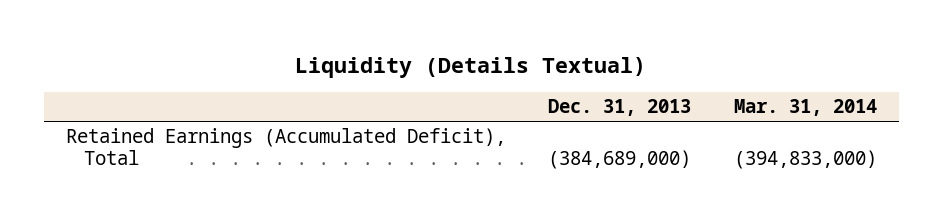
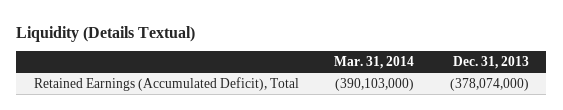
- | Dec. 31, 2013 | Mar. 31, 2014
+ | Mar. 31, 2014 | Dec. 31, 2013
- Retained Earnings (Accumulated Deficit), Total | (384,689,000) | (394,833,000)
+ Retained Earnings (Accumulated Deficit), Total | (390,103,000) | (378,074,000)

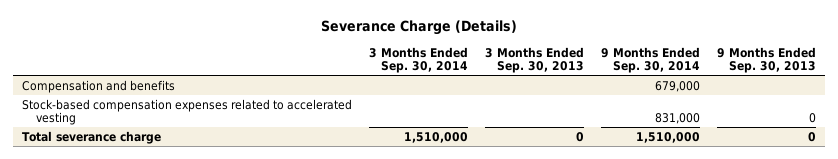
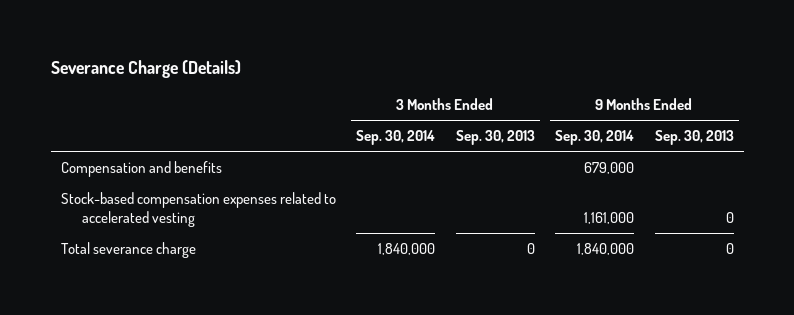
- Stock-based compensation expenses related to accelerated vesting | | | 831,000 | 0
- Total severance charge | 1,510,000 | 0 | 1,510,000 | 0
+ Stock-based compensation expenses related to accelerated vesting | | | 1,161,000 | 0
+ Total severance charge | 1,840,000 | 0 | 1,840,000 | 0

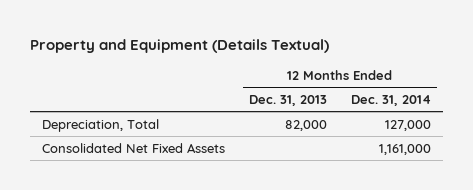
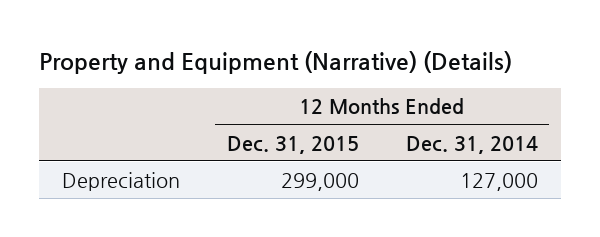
- Property and Equipment (Details Textual)
+ Property and Equipment (Narrative) (Details)
- | 12 Months Ended Dec. 31, 2013 | 12 Months Ended Dec. 31, 2014
+ | 12 Months Ended Dec. 31, 2015 | 12 Months Ended Dec. 31, 2014
- Depreciation, Total | 82,000 | 127,000
- Consolidated Net Fixed Assets | | 1,161,000
+ Depreciation | 299,000 | 127,000

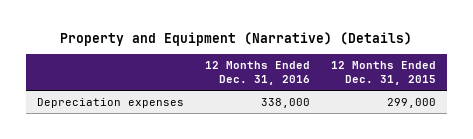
- | 12 Months Ended Dec. 31, 2015 | 12 Months Ended Dec. 31, 2014
+ | 12 Months Ended Dec. 31, 2016 | 12 Months Ended Dec. 31, 2015
- Depreciation | 299,000 | 127,000
+ Depreciation expenses | 338,000 | 299,000

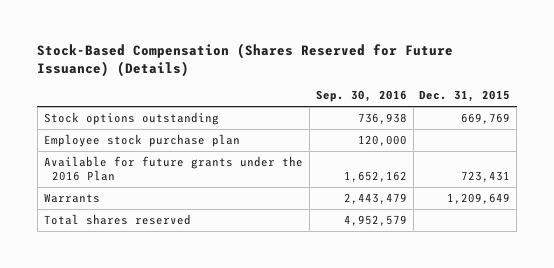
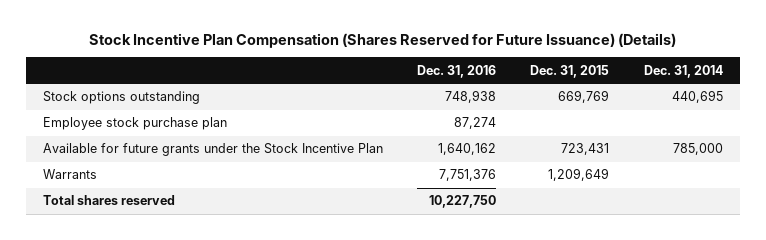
- Stock-Based Compensation (Shares Reserved for Future Issuance) (Details)
+ Stock Incentive Plan Compensation (Shares Reserved for Future Issuance) (Details)
- | Sep. 30, 2016 | Dec. 31, 2015
+ | Dec. 31, 2016 | Dec. 31, 2015 | Dec. 31, 2014
- Available for future grants under the 2016 Plan | 1,652,162 | 723,431
+ Available for future grants under the Stock Incentive Plan | 1,640,162 | 723,431 | 785,000

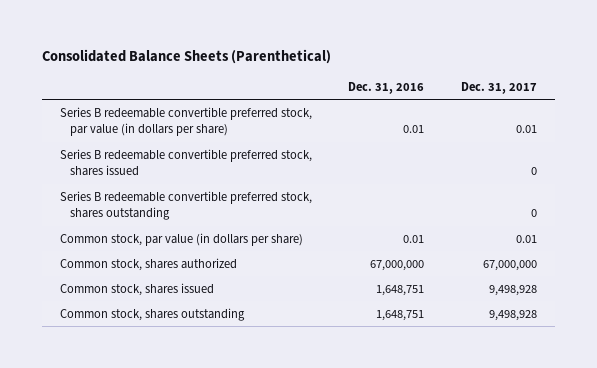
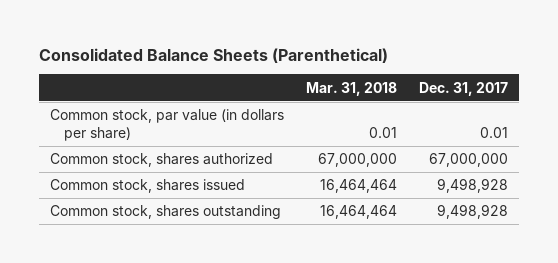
- | Dec. 31, 2016 | Dec. 31, 2017
+ | Mar. 31, 2018 | Dec. 31, 2017
- Series B redeemable convertible preferred stock, par value (in dollars per share) | 0.01 | 0.01
- Series B redeemable convertible preferred stock, shares issued | | 0
- Series B redeemable convertible preferred stock, shares outstanding | | 0

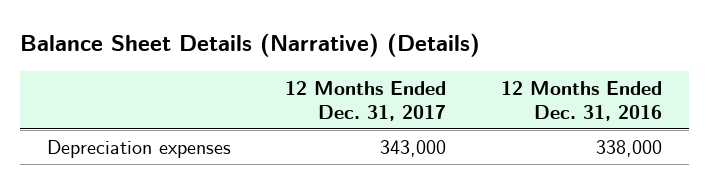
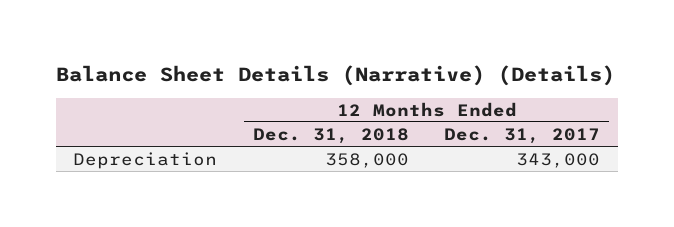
- | 12 Months Ended Dec. 31, 2017 | 12 Months Ended Dec. 31, 2016
+ | 12 Months Ended Dec. 31, 2018 | 12 Months Ended Dec. 31, 2017
- Depreciation expenses | 343,000 | 338,000
+ Depreciation | 358,000 | 343,000

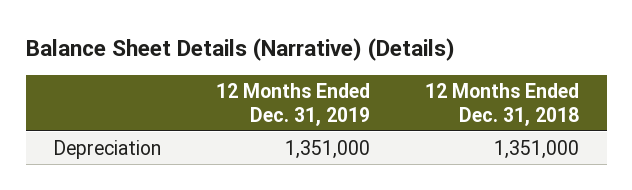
- | 12 Months Ended Dec. 31, 2018 | 12 Months Ended Dec. 31, 2017
+ | 12 Months Ended Dec. 31, 2019 | 12 Months Ended Dec. 31, 2018
- Depreciation | 358,000 | 343,000
+ Depreciation | 1,351,000 | 1,351,000

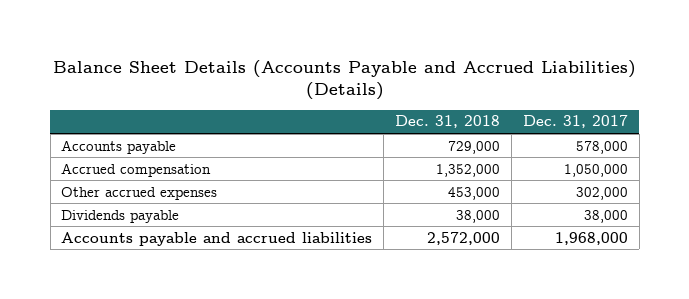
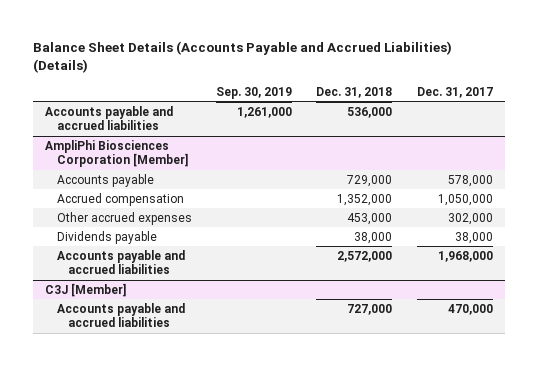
- | Dec. 31, 2018 | Dec. 31, 2017
+ | Sep. 30, 2019 | Dec. 31, 2018 | Dec. 31, 2017
+ Accounts payable and accrued liabilities | 1,261,000 | 536,000 |
+ AmpliPhi Biosciences Corporation [Member]
+ C3J [Member]
+ Accounts payable and accrued liabilities | | 727,000 | 470,000

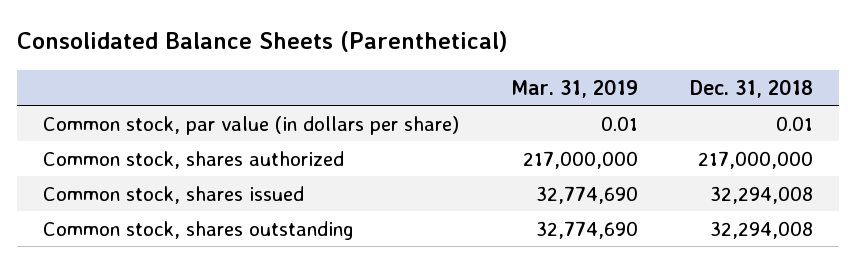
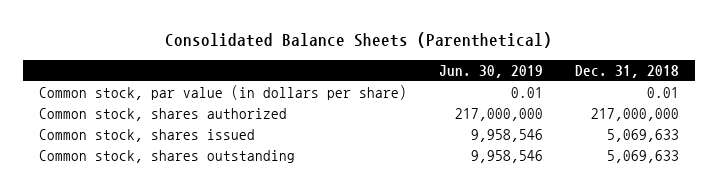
- | Mar. 31, 2019 | Dec. 31, 2018
+ | Jun. 30, 2019 | Dec. 31, 2018
- Common stock, shares issued | 32,774,690 | 32,294,008
- Common stock, shares outstanding | 32,774,690 | 32,294,008
+ Common stock, shares issued | 9,958,546 | 5,069,633
+ Common stock, shares outstanding | 9,958,546 | 5,069,633

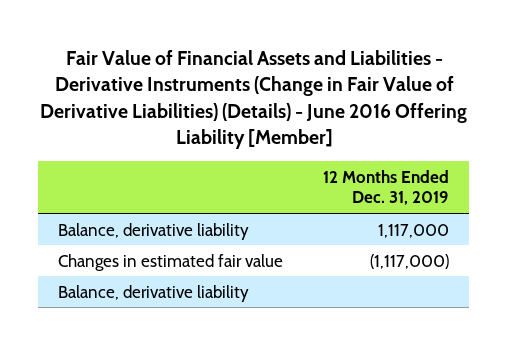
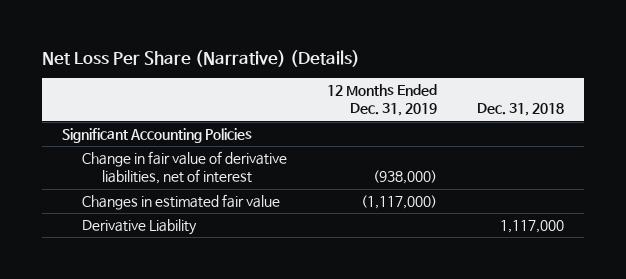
- Fair Value of Financial Assets and Liabilities - Derivative Instruments (Change in Fair Value of Derivative Liabilities) (Details) - June 2016 Offering Liability [Member]
+ Net Loss Per Share (Narrative) (Details)
- | 12 Months Ended Dec. 31, 2019
+ | 12 Months Ended Dec. 31, 2019 | Dec. 31, 2018
- Balance, derivative liability | 1,117,000
+ Significant Accounting Policies
+ Change in fair value of derivative liabilities, net of interest | (938,000) |
- Balance, derivative liability
+ Derivative Liability | | 1,117,000

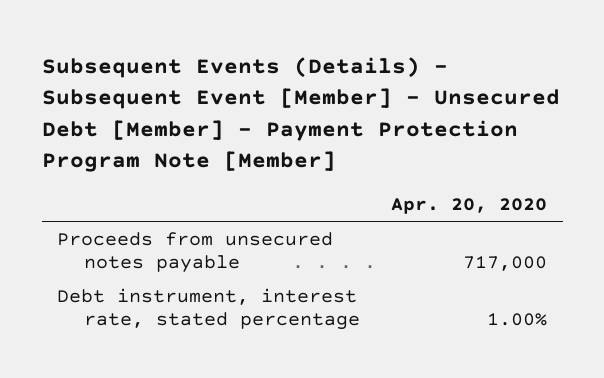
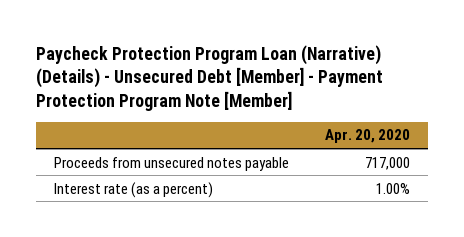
- Subsequent Events (Details) - Subsequent Event [Member] - Unsecured Debt [Member] - Payment Protection Program Note [Member]
+ Paycheck Protection Program Loan (Narrative) (Details) - Unsecured Debt [Member] - Payment Protection Program Note [Member]
- Debt instrument, interest rate, stated percentage | 1.00%
+ Interest rate (as a percent) | 1.00%

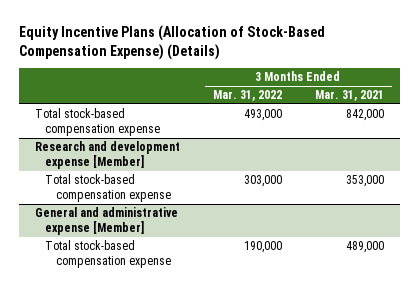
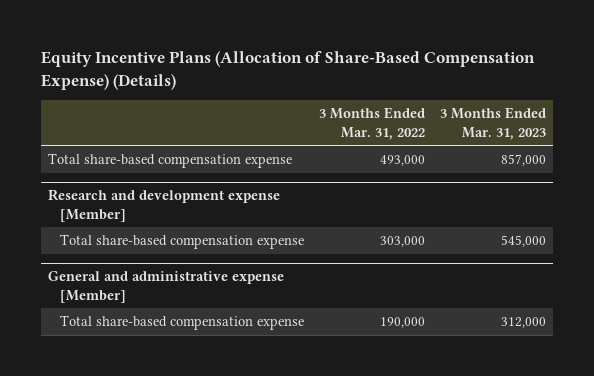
- Equity Incentive Plans (Allocation of Stock-Based Compensation Expense) (Details)
+ Equity Incentive Plans (Allocation of Share-Based Compensation Expense) (Details)
- | 3 Months Ended Mar. 31, 2022 | 3 Months Ended Mar. 31, 2021
+ | 3 Months Ended Mar. 31, 2022 | 3 Months Ended Mar. 31, 2023
- Total stock-based compensation expense | 493,000 | 842,000
+ Total share-based compensation expense | 493,000 | 857,000
@ Research and development expense [Member]
- Total stock-based compensation expense | 303,000 | 353,000
+ Total share-based compensation expense | 303,000 | 545,000
@ General and administrative expense [Member]
- Total stock-based compensation expense | 190,000 | 489,000
+ Total share-based compensation expense | 190,000 | 312,000

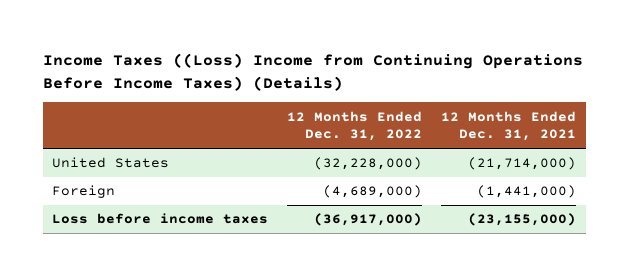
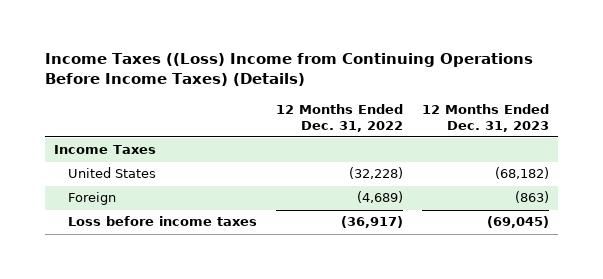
- | 12 Months Ended Dec. 31, 2022 | 12 Months Ended Dec. 31, 2021
+ | 12 Months Ended Dec. 31, 2022 | 12 Months Ended Dec. 31, 2023
- United States | (32,228,000) | (21,714,000)
- Foreign | (4,689,000) | (1,441,000)
- Loss before income taxes | (36,917,000) | (23,155,000)
+ Income Taxes
+ United States | (32,228) | (68,182)
+ Foreign | (4,689) | (863)
+ Loss before income taxes | (36,917) | (69,045)

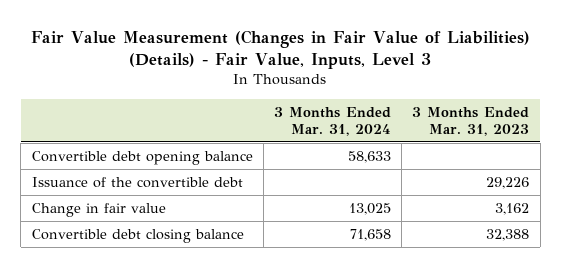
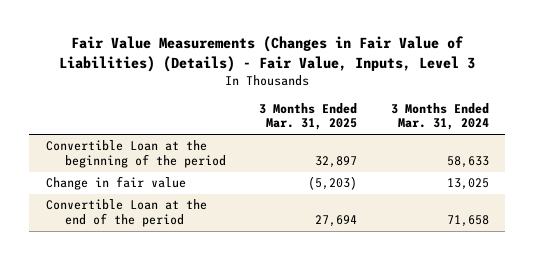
- Fair Value Measurement (Changes in Fair Value of Liabilities) (Details) - Fair Value, Inputs, Level 3
+ Fair Value Measurements (Changes in Fair Value of Liabilities) (Details) - Fair Value, Inputs, Level 3
- | 3 Months Ended Mar. 31, 2024 | 3 Months Ended Mar. 31, 2023
+ | 3 Months Ended Mar. 31, 2025 | 3 Months Ended Mar. 31, 2024
- Convertible debt opening balance | 58,633 |
- Issuance of the convertible debt | | 29,226
+ Convertible Loan at the beginning of the period | 32,897 | 58,633
- Convertible debt closing balance | 71,658 | 32,388
+ Convertible Loan at the end of the period | 27,694 | 71,658

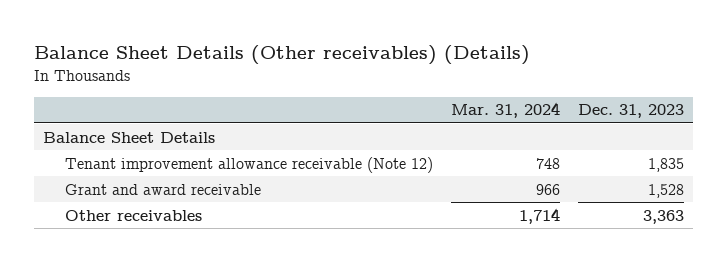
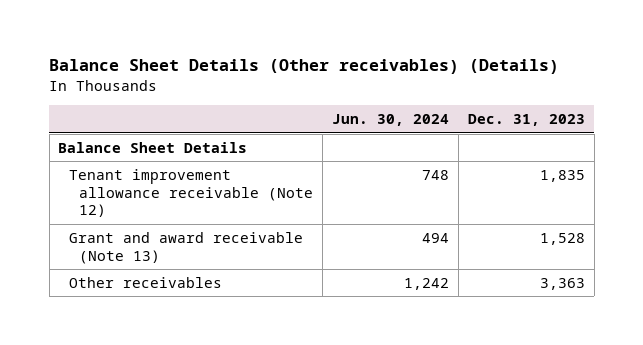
- | Mar. 31, 2024 | Dec. 31, 2023
+ | Jun. 30, 2024 | Dec. 31, 2023
- Grant and award receivable | 966 | 1,528
+ Grant and award receivable (Note 13) | 494 | 1,528

